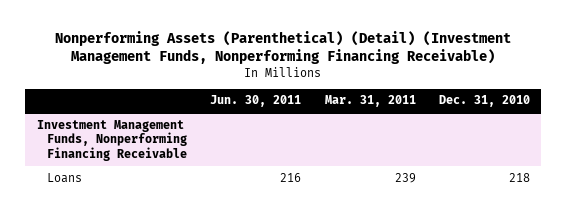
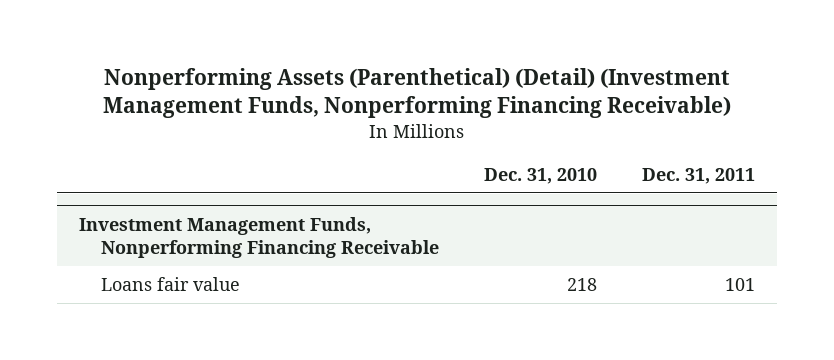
- | Jun. 30, 2011 | Mar. 31, 2011 | Dec. 31, 2010
+ | Dec. 31, 2010 | Dec. 31, 2011
@ Investment Management Funds, Nonperforming Financing Receivable
- Loans | 216 | 239 | 218
+ Loans fair value | 218 | 101

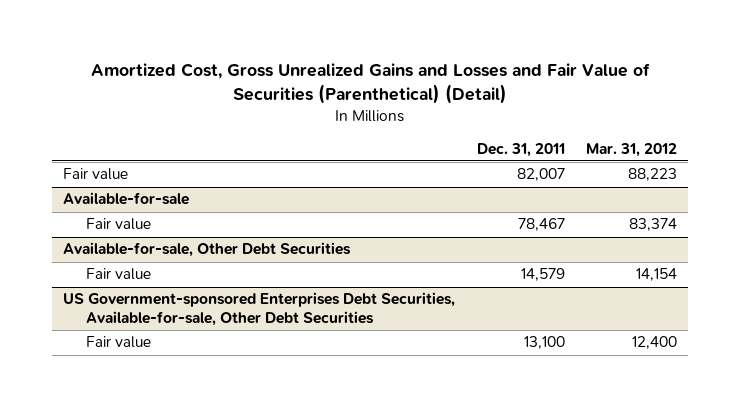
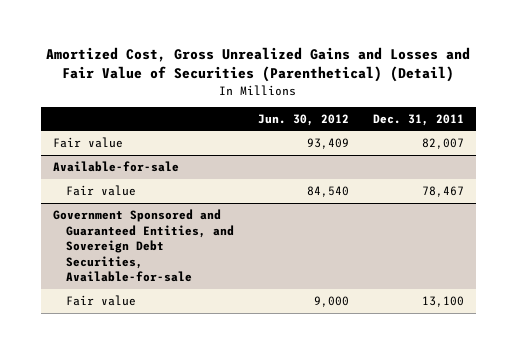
- | Dec. 31, 2011 | Mar. 31, 2012
+ | Jun. 30, 2012 | Dec. 31, 2011
- Available-for-sale, Other Debt Securities
- Fair value | 14,579 | 14,154
- US Government-sponsored Enterprises Debt Securities, Available-for-sale, Other Debt Securities
+ Government Sponsored and Guaranteed Entities, and Sovereign Debt Securities, Available-for-sale

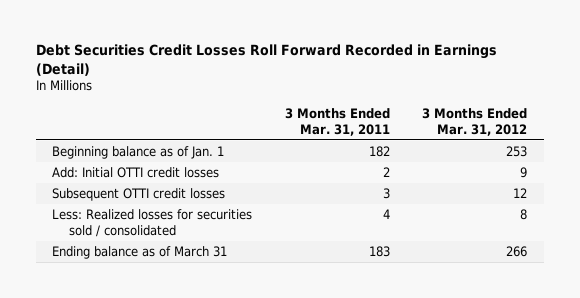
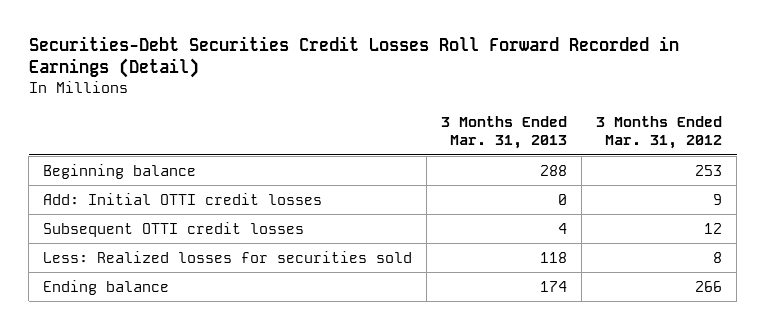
- Debt Securities Credit Losses Roll Forward Recorded in Earnings (Detail)
+ Securities-Debt Securities Credit Losses Roll Forward Recorded in Earnings (Detail)
- | 3 Months Ended Mar. 31, 2011 | 3 Months Ended Mar. 31, 2012
+ | 3 Months Ended Mar. 31, 2013 | 3 Months Ended Mar. 31, 2012
- Beginning balance as of Jan. 1 | 182 | 253
+ Beginning balance | 288 | 253
- Less: Realized losses for securities sold / consolidated | 4 | 8
- Ending balance as of March 31 | 183 | 266
+ Less: Realized losses for securities sold | 118 | 8
+ Ending balance | 174 | 266

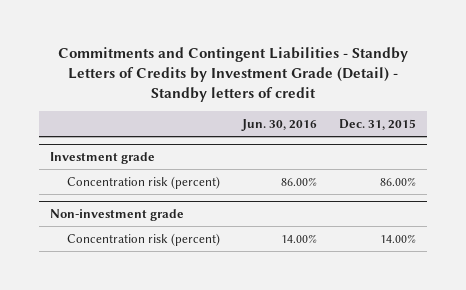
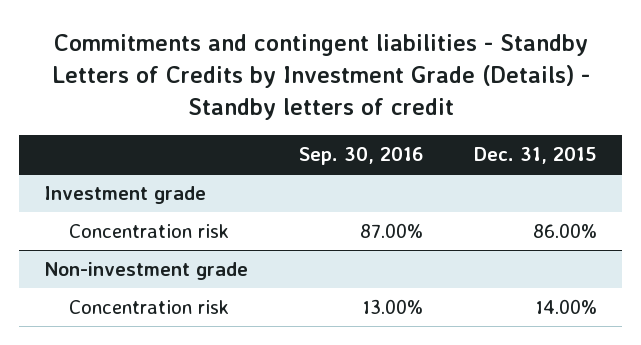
- Commitments and Contingent Liabilities - Standby Letters of Credits by Investment Grade (Detail) - Standby letters of credit
+ Commitments and contingent liabilities - Standby Letters of Credits by Investment Grade (Details) - Standby letters of credit
- | Jun. 30, 2016 | Dec. 31, 2015
+ | Sep. 30, 2016 | Dec. 31, 2015
@ Investment grade
- Concentration risk (percent) | 86.00% | 86.00%
+ Concentration risk | 87.00% | 86.00%
@ Non-investment grade
- Concentration risk (percent) | 14.00% | 14.00%
+ Concentration risk | 13.00% | 14.00%

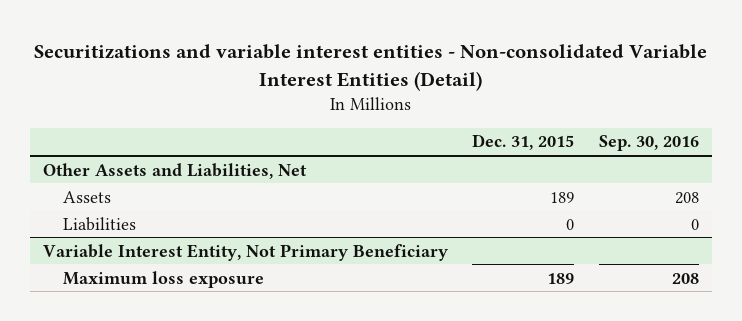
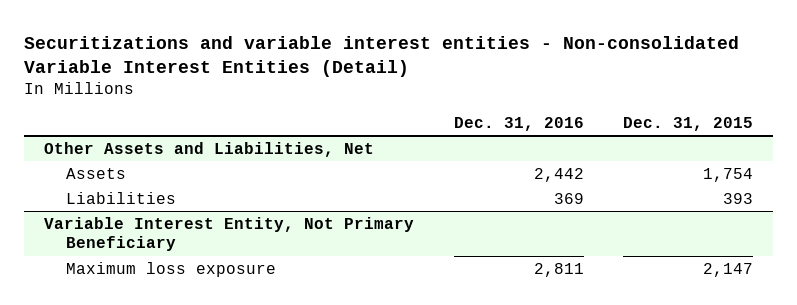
- | Dec. 31, 2015 | Sep. 30, 2016
+ | Dec. 31, 2016 | Dec. 31, 2015
@ Other Assets and Liabilities, Net
- Assets | 189 | 208
- Liabilities | 0 | 0
+ Assets | 2,442 | 1,754
+ Liabilities | 369 | 393
@ Variable Interest Entity, Not Primary Beneficiary
- Maximum loss exposure | 189 | 208
+ Maximum loss exposure | 2,811 | 2,147

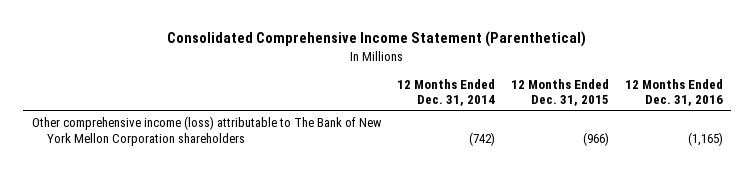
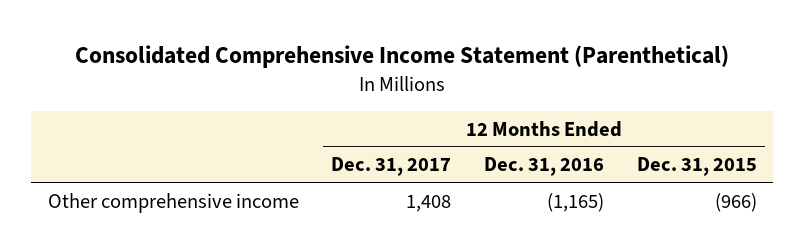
- | 12 Months Ended Dec. 31, 2014 | 12 Months Ended Dec. 31, 2015 | 12 Months Ended Dec. 31, 2016
+ | 12 Months Ended Dec. 31, 2017 | 12 Months Ended Dec. 31, 2016 | 12 Months Ended Dec. 31, 2015
- Other comprehensive income (loss) attributable to The Bank of New York Mellon Corporation shareholders | (742) | (966) | (1,165)
+ Other comprehensive income | 1,408 | (1,165) | (966)

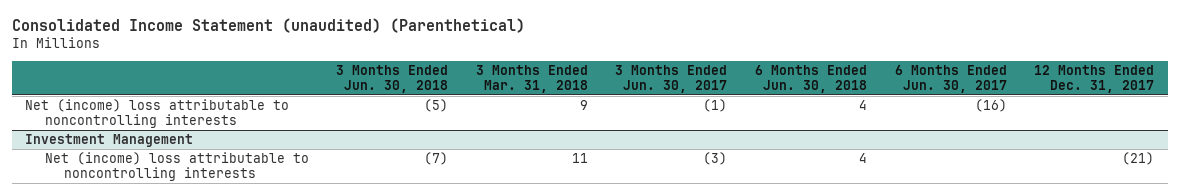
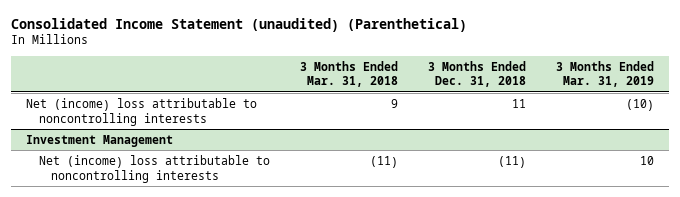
- | 3 Months Ended Jun. 30, 2018 | 3 Months Ended Mar. 31, 2018 | 3 Months Ended Jun. 30, 2017 | 6 Months Ended Jun. 30, 2018 | 6 Months Ended Jun. 30, 2017 | 12 Months Ended Dec. 31, 2017
+ | 3 Months Ended Mar. 31, 2018 | 3 Months Ended Dec. 31, 2018 | 3 Months Ended Mar. 31, 2019
@ Investment Management
- Net (income) loss attributable to noncontrolling interests | (7) | 11 | (3) | 4 | | (21)
+ Net (income) loss attributable to noncontrolling interests | (11) | (11) | 10

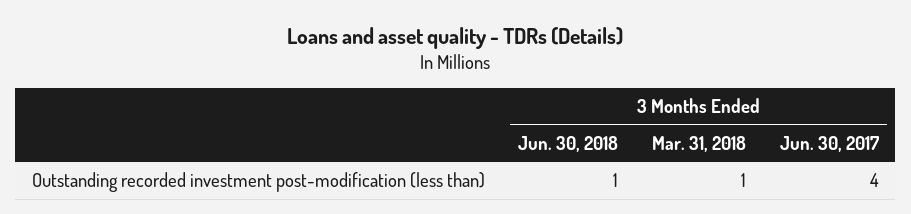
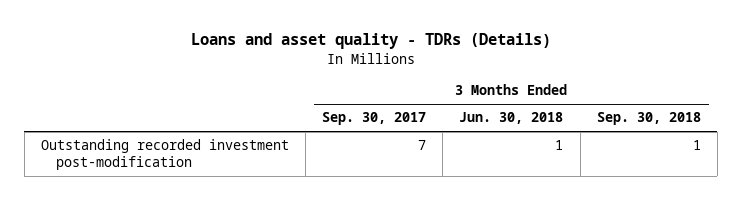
- | 3 Months Ended Jun. 30, 2018 | 3 Months Ended Mar. 31, 2018 | 3 Months Ended Jun. 30, 2017
+ | 3 Months Ended Sep. 30, 2017 | 3 Months Ended Jun. 30, 2018 | 3 Months Ended Sep. 30, 2018
- Outstanding recorded investment post-modification (less than) | 1 | 1 | 4
+ Outstanding recorded investment post-modification | 7 | 1 | 1

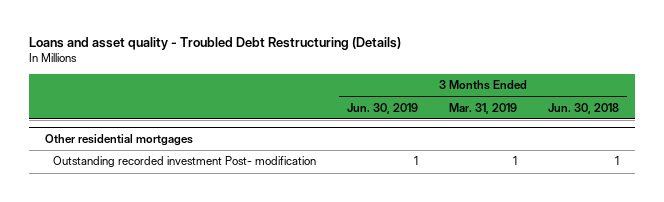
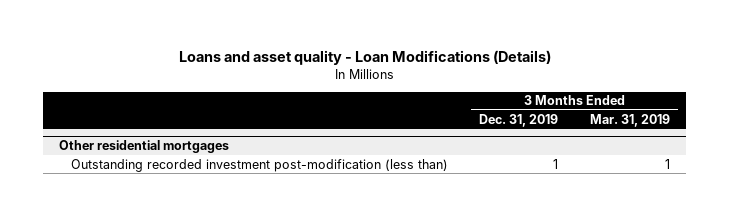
- Loans and asset quality - Troubled Debt Restructuring (Details)
+ Loans and asset quality - Loan Modifications (Details)
- | 3 Months Ended Jun. 30, 2019 | 3 Months Ended Mar. 31, 2019 | 3 Months Ended Jun. 30, 2018
+ | 3 Months Ended Dec. 31, 2019 | 3 Months Ended Mar. 31, 2019
@ Other residential mortgages
- Outstanding recorded investment Post- modification | 1 | 1 | 1
+ Outstanding recorded investment post-modification (less than) | 1 | 1

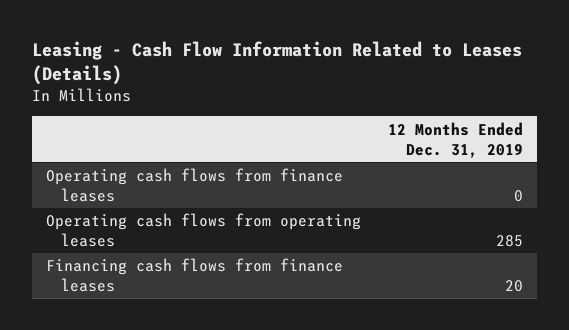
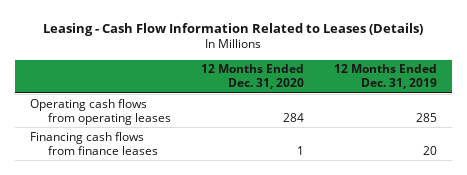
- | 12 Months Ended Dec. 31, 2019
+ | 12 Months Ended Dec. 31, 2020 | 12 Months Ended Dec. 31, 2019
- Operating cash flows from finance leases | 0

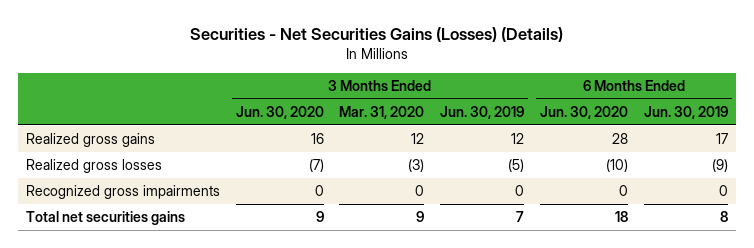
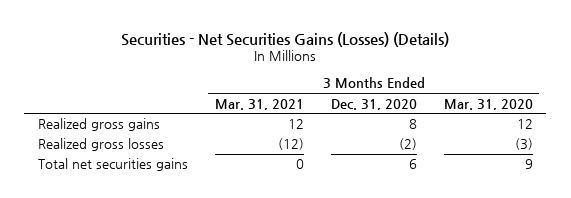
- | 3 Months Ended Jun. 30, 2020 | 3 Months Ended Mar. 31, 2020 | 3 Months Ended Jun. 30, 2019 | 6 Months Ended Jun. 30, 2020 | 6 Months Ended Jun. 30, 2019
+ | 3 Months Ended Mar. 31, 2021 | 3 Months Ended Dec. 31, 2020 | 3 Months Ended Mar. 31, 2020
- Recognized gross impairments | 0 | 0 | 0 | 0 | 0

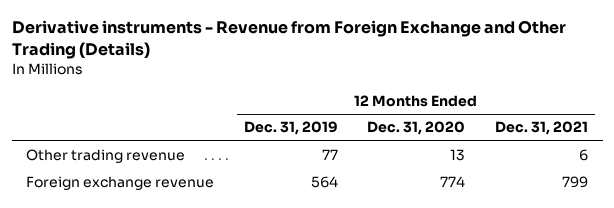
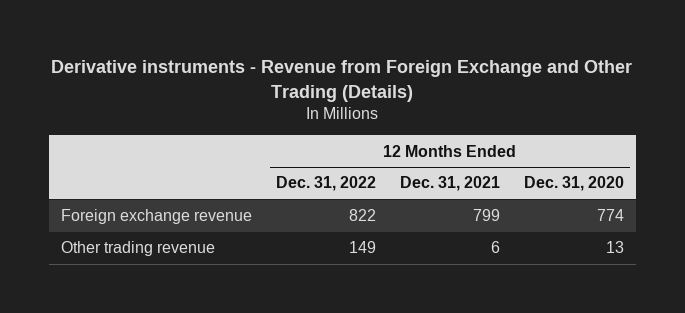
- | 12 Months Ended Dec. 31, 2019 | 12 Months Ended Dec. 31, 2020 | 12 Months Ended Dec. 31, 2021
+ | 12 Months Ended Dec. 31, 2022 | 12 Months Ended Dec. 31, 2021 | 12 Months Ended Dec. 31, 2020
moved down: Other trading revenue | 149 | 6 | 13

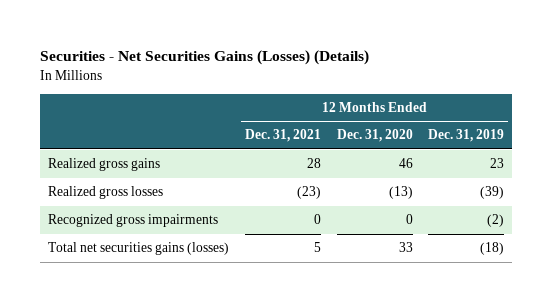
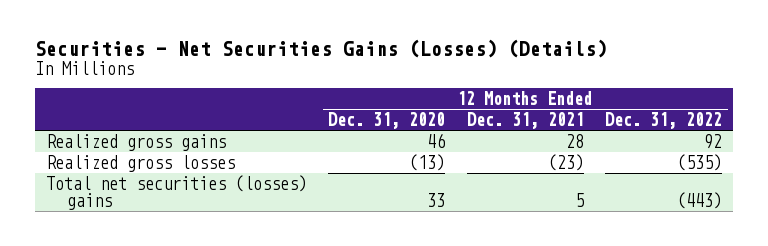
- | 12 Months Ended Dec. 31, 2021 | 12 Months Ended Dec. 31, 2020 | 12 Months Ended Dec. 31, 2019
+ | 12 Months Ended Dec. 31, 2020 | 12 Months Ended Dec. 31, 2021 | 12 Months Ended Dec. 31, 2022
- Recognized gross impairments | 0 | 0 | (2)
- Total net securities gains (losses) | 5 | 33 | (18)
+ Total net securities (losses) gains | 33 | 5 | (443)

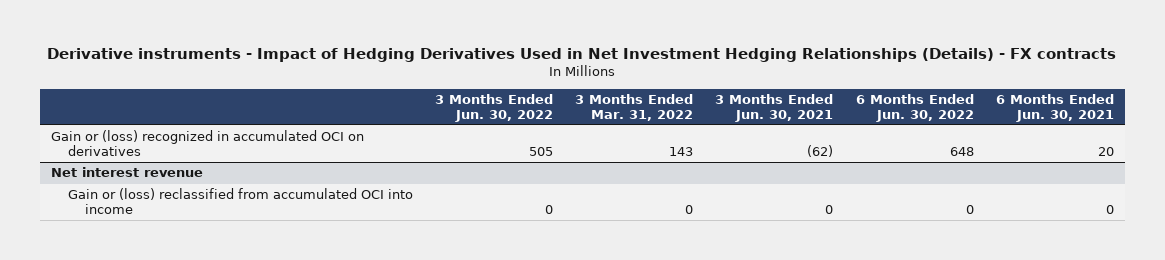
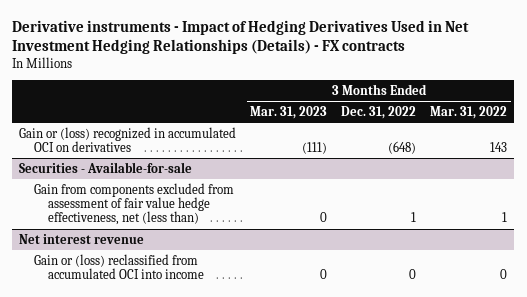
- | 3 Months Ended Jun. 30, 2022 | 3 Months Ended Mar. 31, 2022 | 3 Months Ended Jun. 30, 2021 | 6 Months Ended Jun. 30, 2022 | 6 Months Ended Jun. 30, 2021
+ | 3 Months Ended Mar. 31, 2023 | 3 Months Ended Dec. 31, 2022 | 3 Months Ended Mar. 31, 2022
+ Securities - Available-for-sale
+ Gain from components excluded from assessment of fair value hedge effectiveness, net (less than) | 0 | 1 | 1

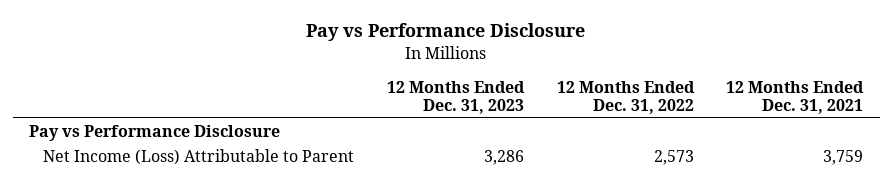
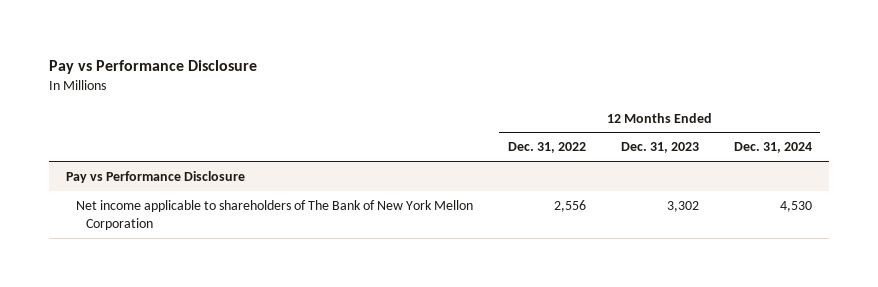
- | 12 Months Ended Dec. 31, 2023 | 12 Months Ended Dec. 31, 2022 | 12 Months Ended Dec. 31, 2021
+ | 12 Months Ended Dec. 31, 2022 | 12 Months Ended Dec. 31, 2023 | 12 Months Ended Dec. 31, 2024
- Net Income (Loss) Attributable to Parent | 3,286 | 2,573 | 3,759
+ Net income applicable to shareholders of The Bank of New York Mellon Corporation | 2,556 | 3,302 | 4,530

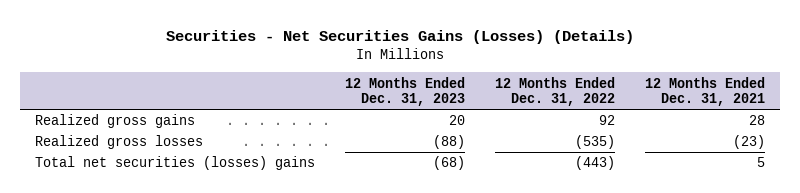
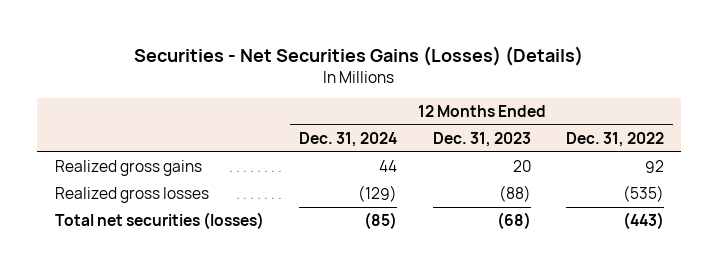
- | 12 Months Ended Dec. 31, 2023 | 12 Months Ended Dec. 31, 2022 | 12 Months Ended Dec. 31, 2021
+ | 12 Months Ended Dec. 31, 2024 | 12 Months Ended Dec. 31, 2023 | 12 Months Ended Dec. 31, 2022
- Total net securities (losses) gains | (68) | (443) | 5
+ Total net securities (losses) | (85) | (68) | (443)

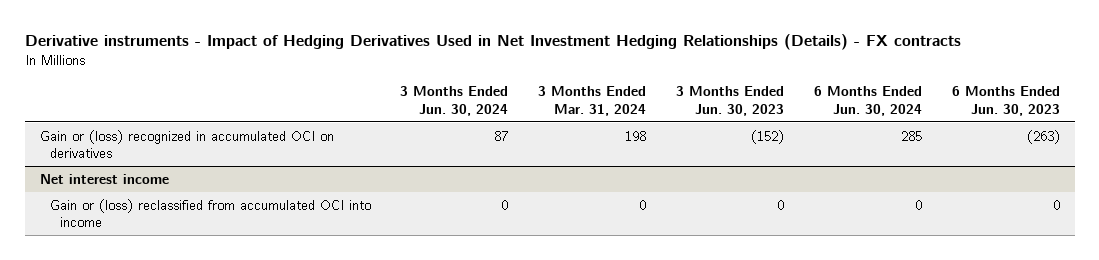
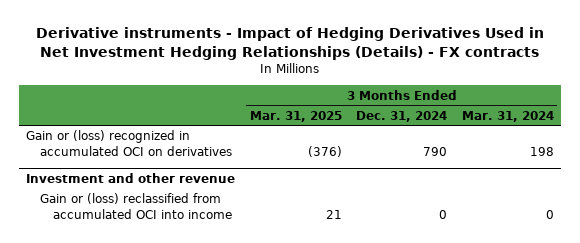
- | 3 Months Ended Jun. 30, 2024 | 3 Months Ended Mar. 31, 2024 | 3 Months Ended Jun. 30, 2023 | 6 Months Ended Jun. 30, 2024 | 6 Months Ended Jun. 30, 2023
+ | 3 Months Ended Mar. 31, 2025 | 3 Months Ended Dec. 31, 2024 | 3 Months Ended Mar. 31, 2024
- Net interest income
+ Investment and other revenue

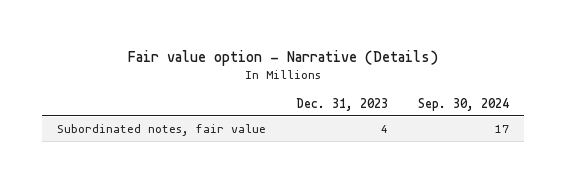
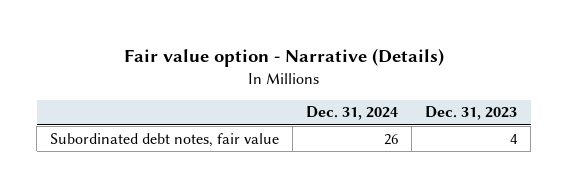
- | Dec. 31, 2023 | Sep. 30, 2024
+ | Dec. 31, 2024 | Dec. 31, 2023
- Subordinated notes, fair value | 4 | 17
+ Subordinated debt notes, fair value | 26 | 4

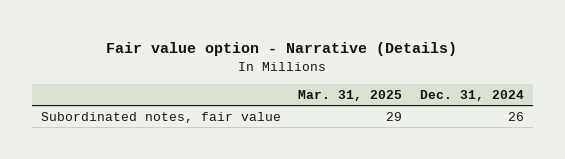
- | Dec. 31, 2024 | Dec. 31, 2023
+ | Mar. 31, 2025 | Dec. 31, 2024
- Subordinated debt notes, fair value | 26 | 4
+ Subordinated notes, fair value | 29 | 26

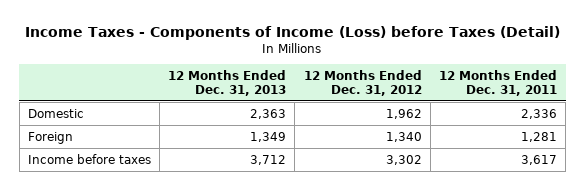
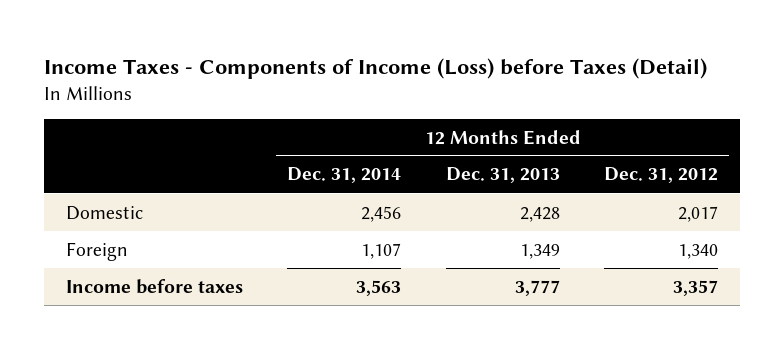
- | 12 Months Ended Dec. 31, 2013 | 12 Months Ended Dec. 31, 2012 | 12 Months Ended Dec. 31, 2011
+ | 12 Months Ended Dec. 31, 2014 | 12 Months Ended Dec. 31, 2013 | 12 Months Ended Dec. 31, 2012
- Domestic | 2,363 | 1,962 | 2,336
+ Domestic | 2,456 | 2,428 | 2,017
- Income before taxes | 3,712 | 3,302 | 3,617
+ Income before taxes | 3,563 | 3,777 | 3,357

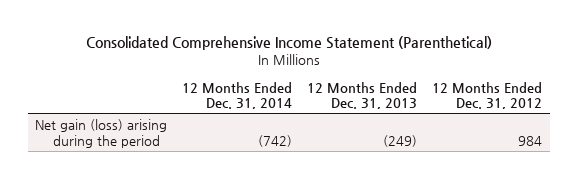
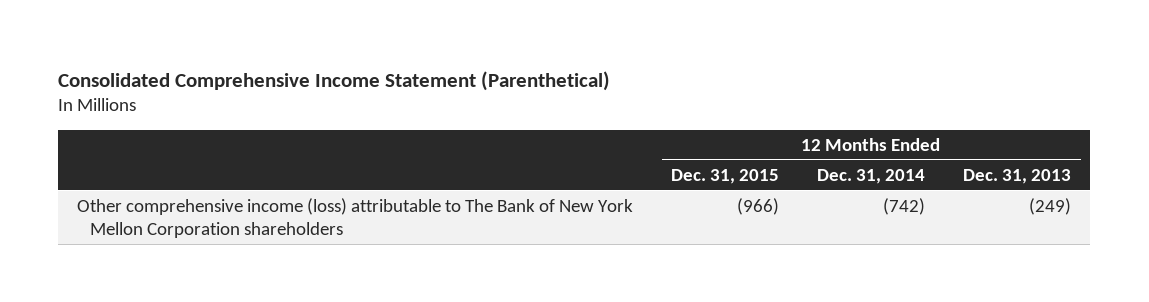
- | 12 Months Ended Dec. 31, 2014 | 12 Months Ended Dec. 31, 2013 | 12 Months Ended Dec. 31, 2012
+ | 12 Months Ended Dec. 31, 2015 | 12 Months Ended Dec. 31, 2014 | 12 Months Ended Dec. 31, 2013
- Net gain (loss) arising during the period | (742) | (249) | 984
+ Other comprehensive income (loss) attributable to The Bank of New York Mellon Corporation shareholders | (966) | (742) | (249)

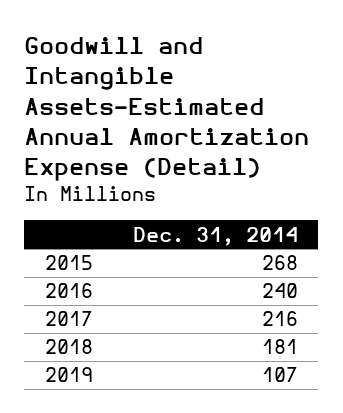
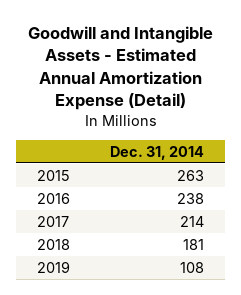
- Goodwill and Intangible Assets-Estimated Annual Amortization Expense (Detail)
+ Goodwill and Intangible Assets - Estimated Annual Amortization Expense (Detail)
- 2015 | 268
- 2016 | 240
- 2017 | 216
+ 2015 | 263
+ 2016 | 238
+ 2017 | 214
- 2019 | 107
+ 2019 | 108

